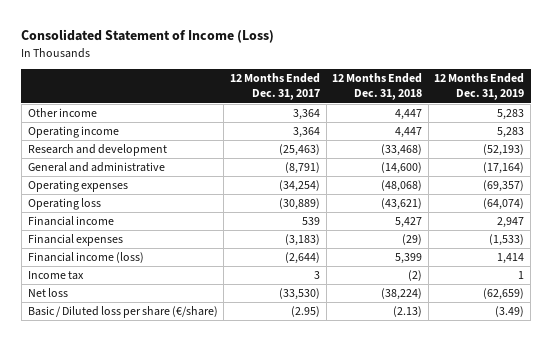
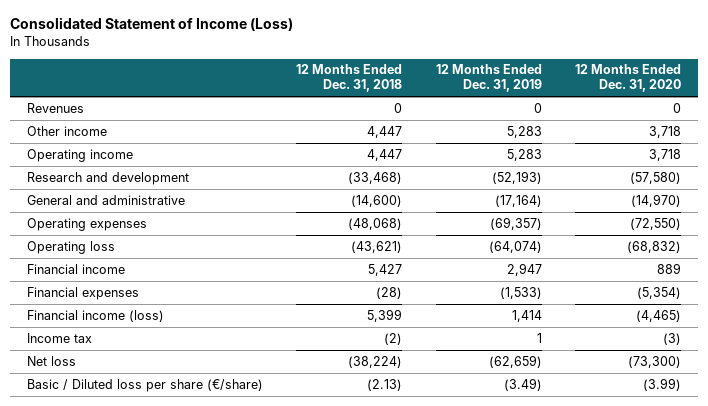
- | 12 Months Ended Dec. 31, 2017 | 12 Months Ended Dec. 31, 2018 | 12 Months Ended Dec. 31, 2019
+ | 12 Months Ended Dec. 31, 2018 | 12 Months Ended Dec. 31, 2019 | 12 Months Ended Dec. 31, 2020
+ Revenues | 0 | 0 | 0
- Financial expenses | (3,183) | (29) | (1,533)
+ Financial expenses | (28) | (1,533) | (5,354)

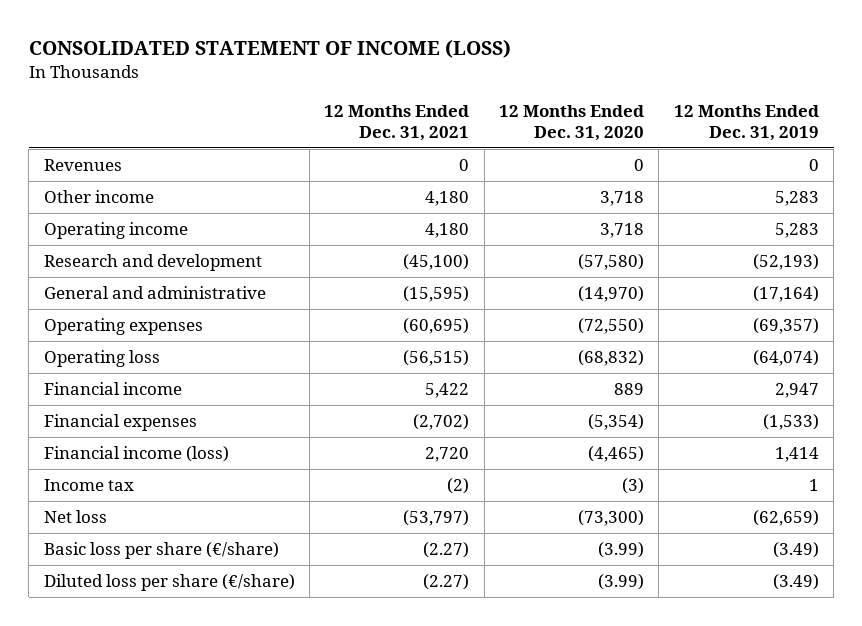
- Consolidated Statement of Income (Loss)
+ CONSOLIDATED STATEMENT OF INCOME (LOSS)
- | 12 Months Ended Dec. 31, 2018 | 12 Months Ended Dec. 31, 2019 | 12 Months Ended Dec. 31, 2020
+ | 12 Months Ended Dec. 31, 2021 | 12 Months Ended Dec. 31, 2020 | 12 Months Ended Dec. 31, 2019
- Basic / Diluted loss per share (€/share) | (2.13) | (3.49) | (3.99)
+ Basic loss per share (€/share) | (2.27) | (3.99) | (3.49)
+ Diluted loss per share (€/share) | (2.27) | (3.99) | (3.49)

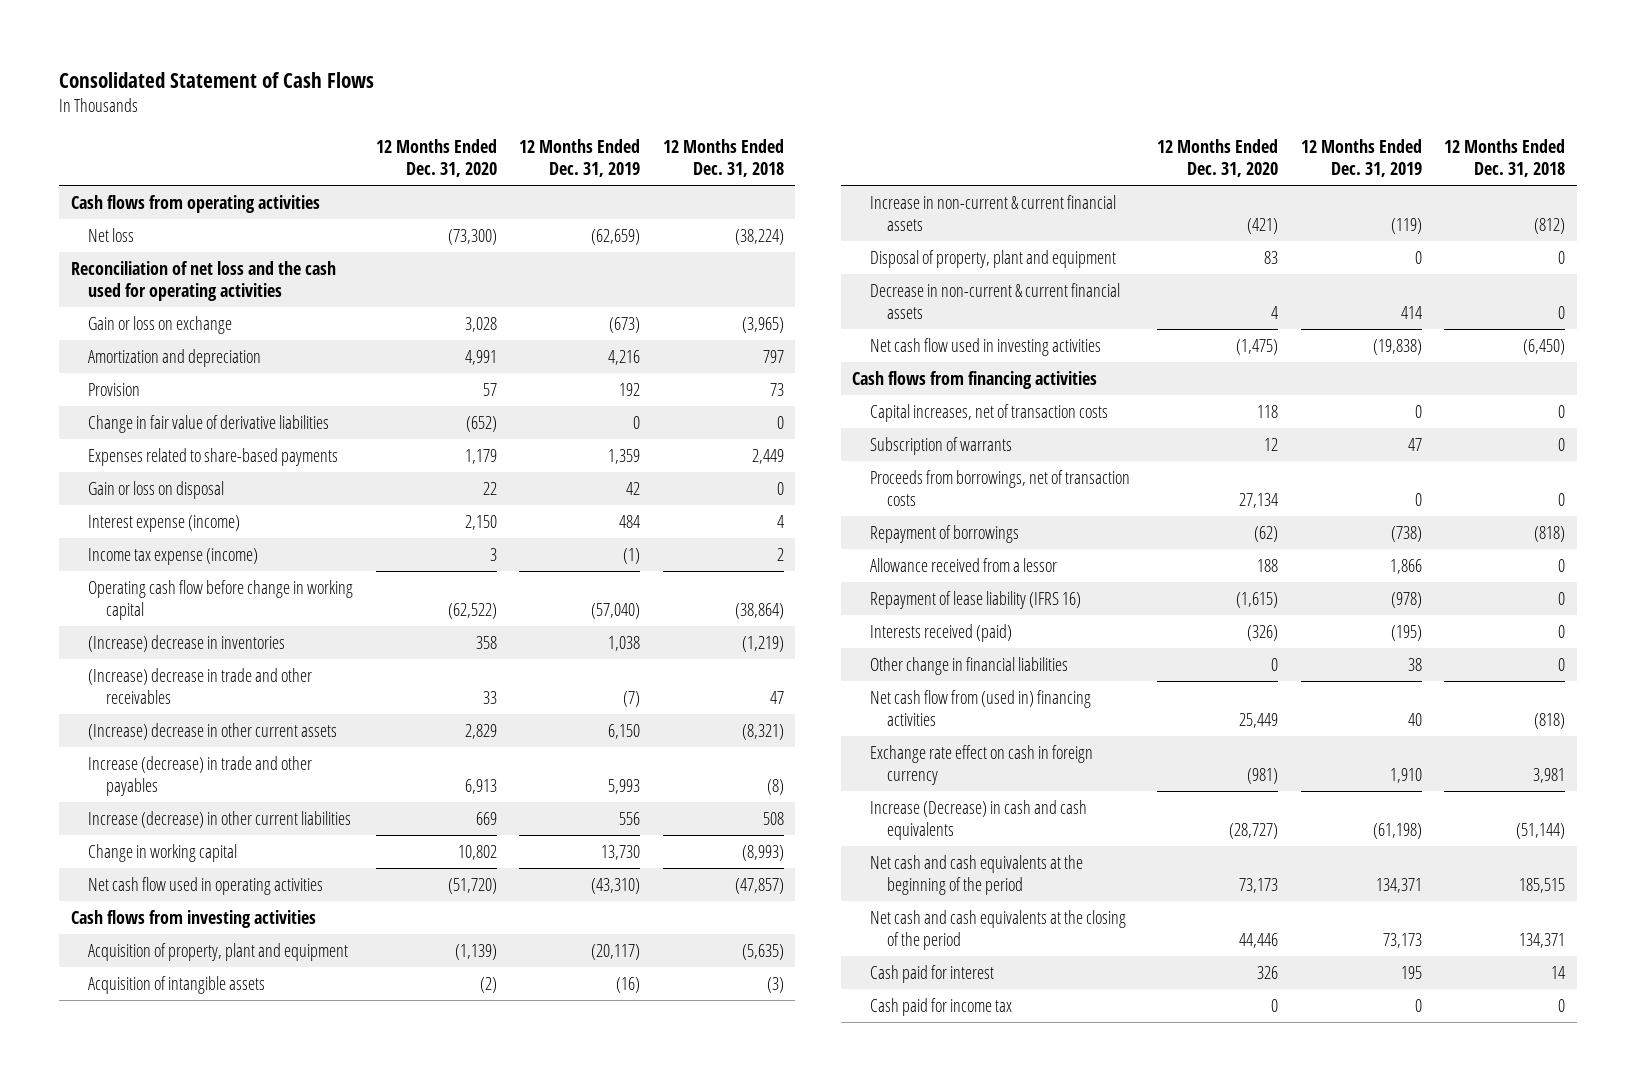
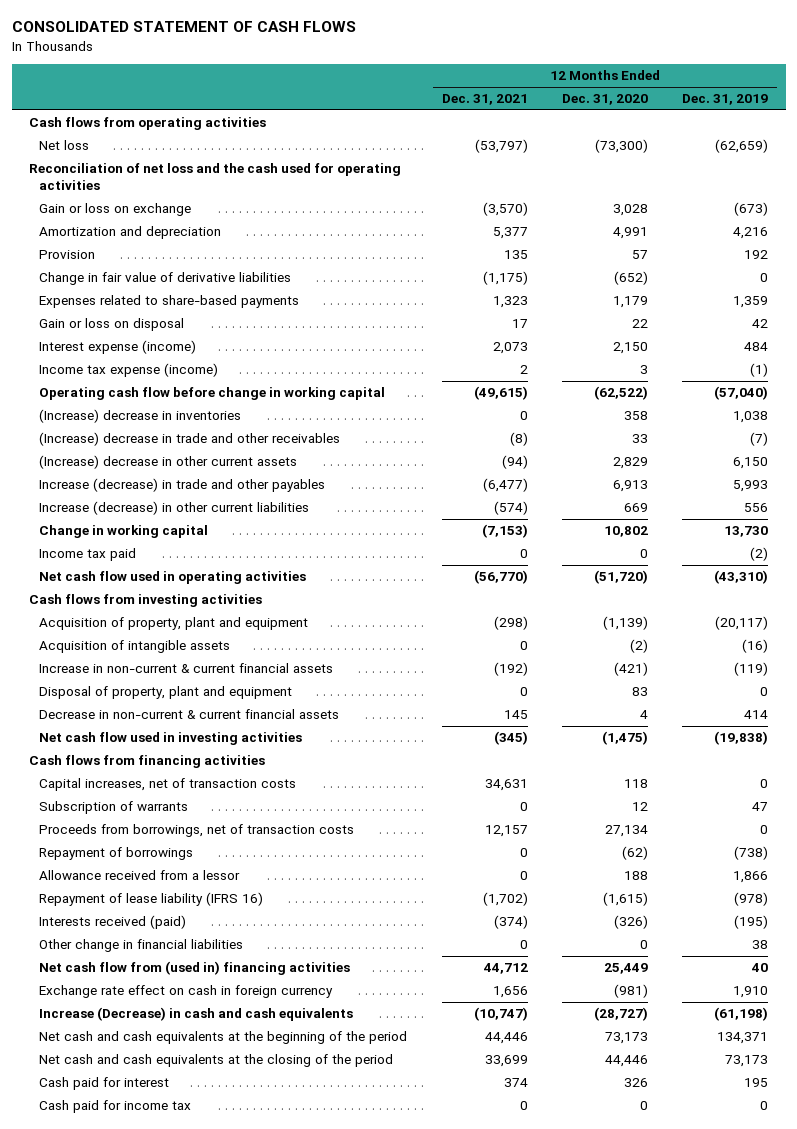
- Consolidated Statement of Cash Flows
+ CONSOLIDATED STATEMENT OF CASH FLOWS
- | 12 Months Ended Dec. 31, 2020 | 12 Months Ended Dec. 31, 2019 | 12 Months Ended Dec. 31, 2018
+ | 12 Months Ended Dec. 31, 2021 | 12 Months Ended Dec. 31, 2020 | 12 Months Ended Dec. 31, 2019
+ Income tax paid | 0 | 0 | (2)

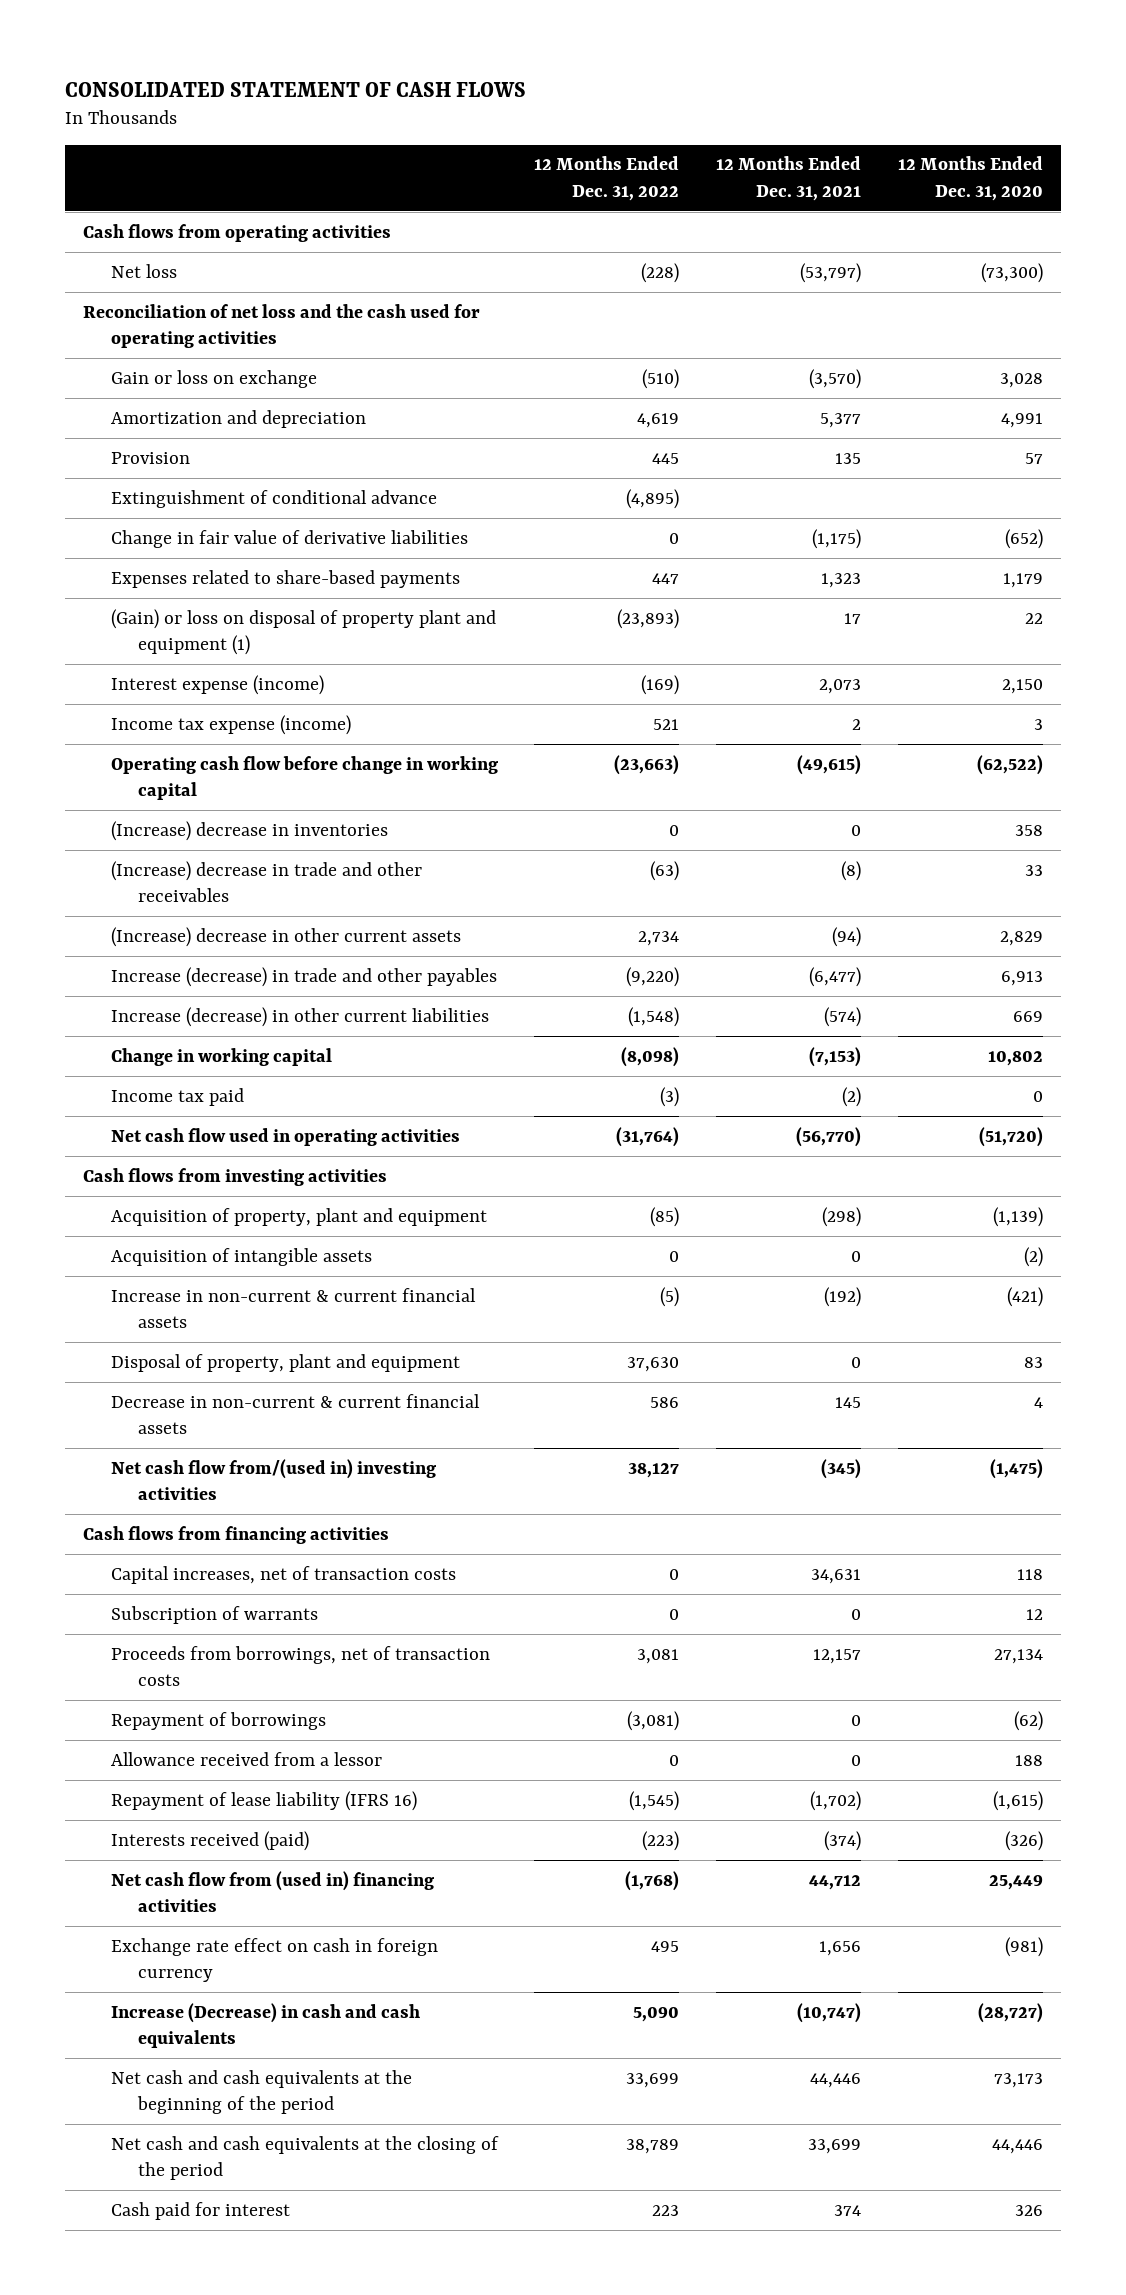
- | 12 Months Ended Dec. 31, 2021 | 12 Months Ended Dec. 31, 2020 | 12 Months Ended Dec. 31, 2019
+ | 12 Months Ended Dec. 31, 2022 | 12 Months Ended Dec. 31, 2021 | 12 Months Ended Dec. 31, 2020
+ Extinguishment of conditional advance | (4,895) | |
- Gain or loss on disposal | 17 | 22 | 42
+ (Gain) or loss on disposal of property plant and equipment (1) | (23,893) | 17 | 22
- Income tax paid | 0 | 0 | (2)
+ Income tax paid | (3) | (2) | 0
- Net cash flow used in investing activities | (345) | (1,475) | (19,838)
+ Net cash flow from/(used in) investing activities | 38,127 | (345) | (1,475)
- Other change in financial liabilities | 0 | 0 | 38
- Cash paid for income tax | 0 | 0 | 0

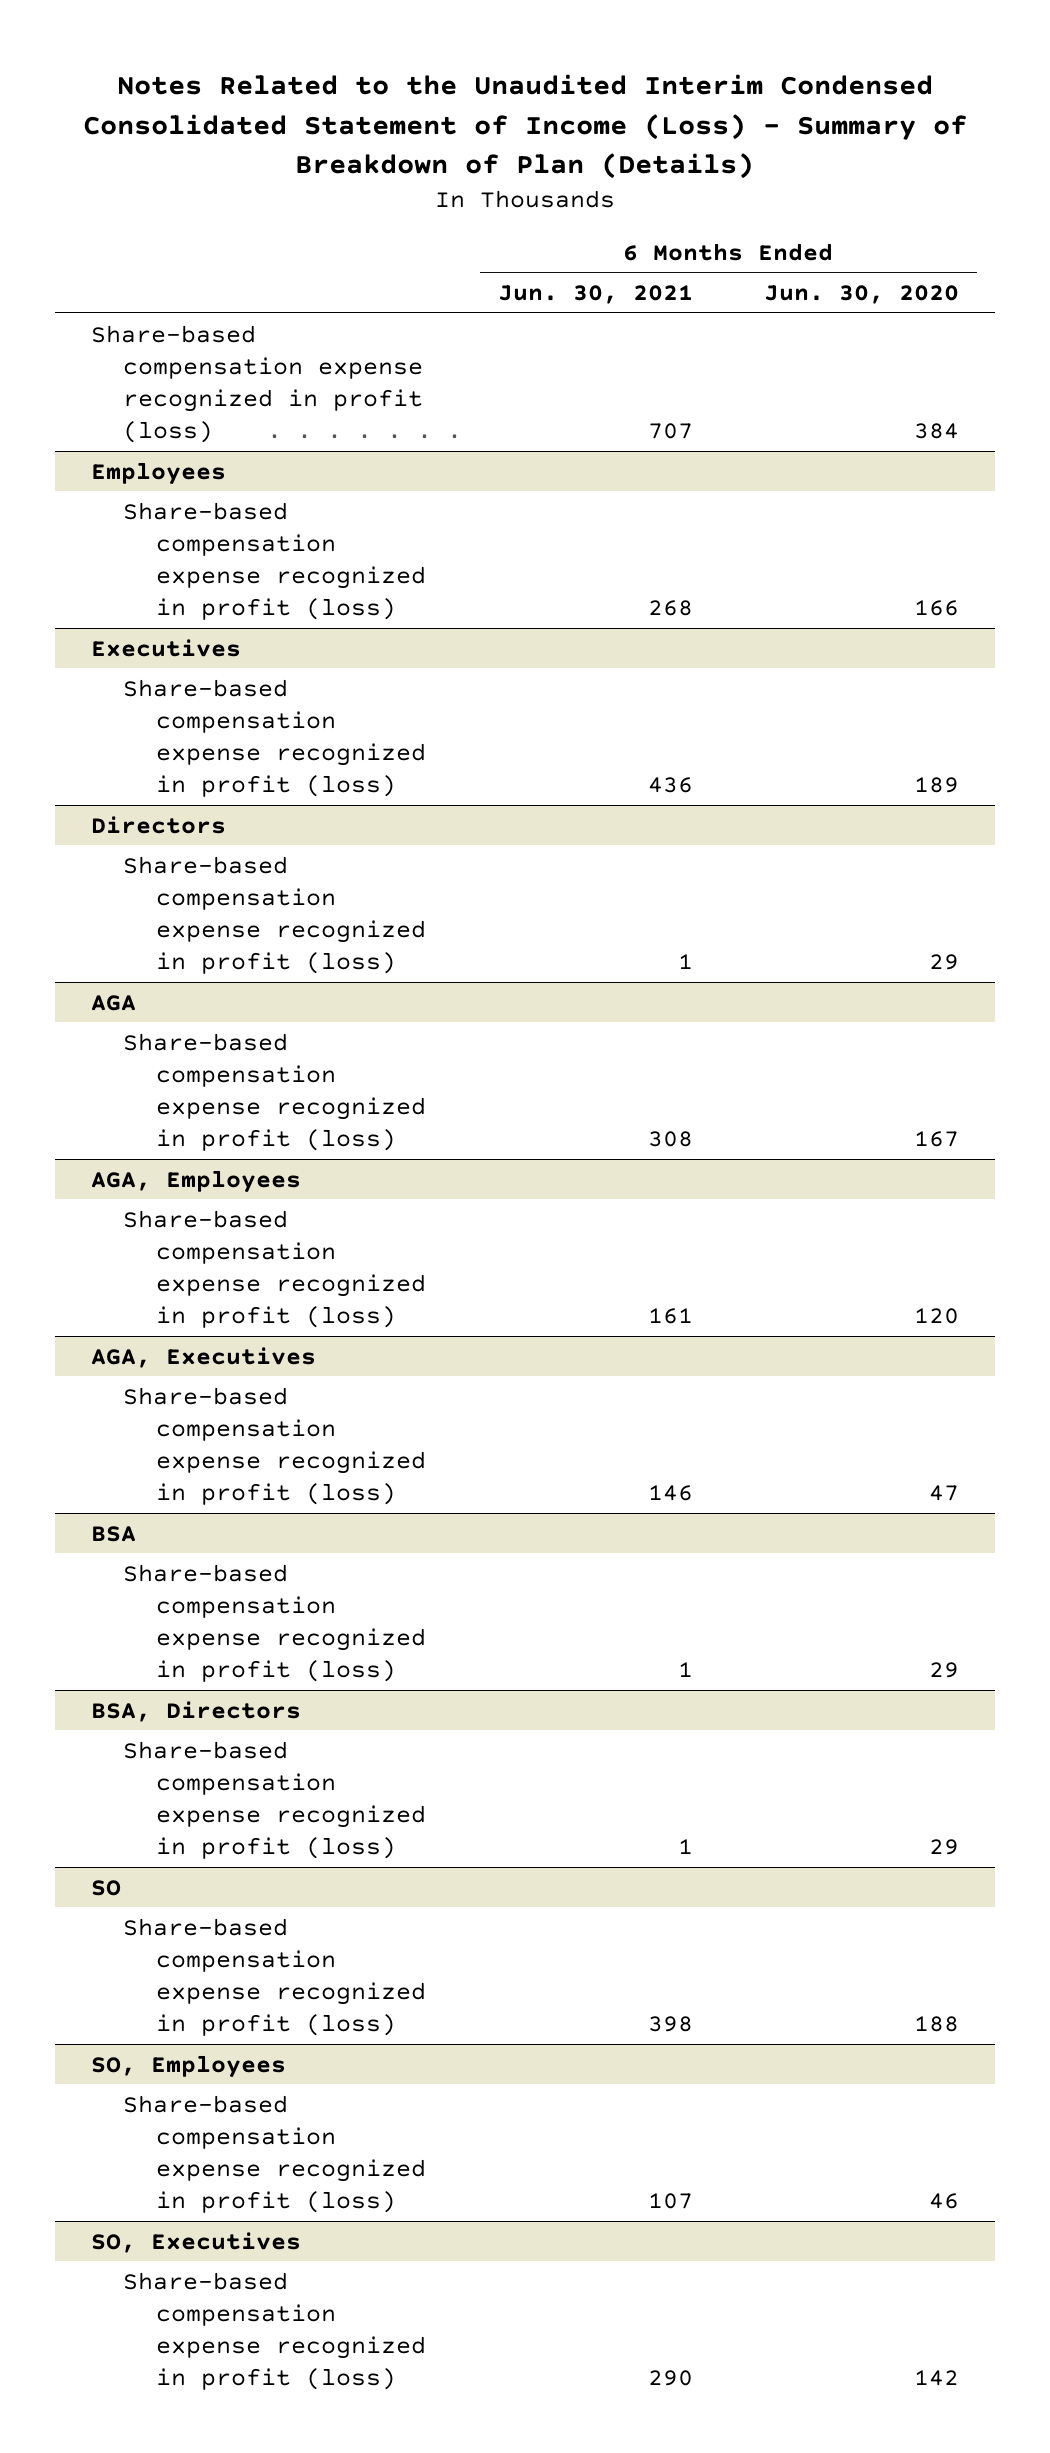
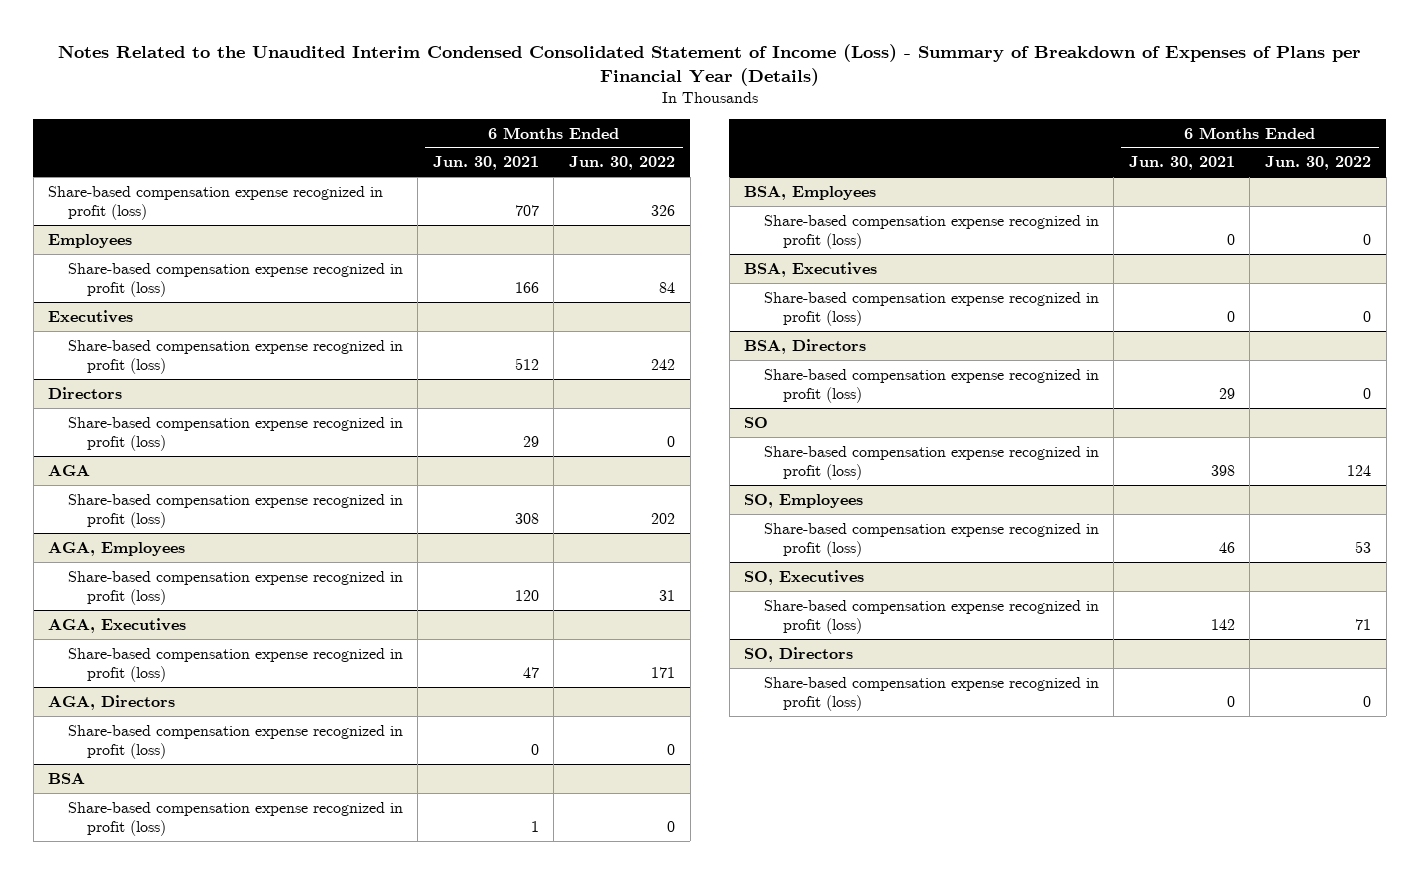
- Notes Related to the Unaudited Interim Condensed Consolidated Statement of Income (Loss) - Summary of Breakdown of Plan (Details)
+ Notes Related to the Unaudited Interim Condensed Consolidated Statement of Income (Loss) - Summary of Breakdown of Expenses of Plans per Financial Year (Details)
- | 6 Months Ended Jun. 30, 2021 | 6 Months Ended Jun. 30, 2020
+ | 6 Months Ended Jun. 30, 2021 | 6 Months Ended Jun. 30, 2022
@ Employees
- Share-based compensation expense recognized in profit (loss) | 268 | 166
+ Share-based compensation expense recognized in profit (loss) | 166 | 84
@ Executives
- Share-based compensation expense recognized in profit (loss) | 436 | 189
+ Share-based compensation expense recognized in profit (loss) | 512 | 242
@ Directors
- Share-based compensation expense recognized in profit (loss) | 1 | 29
+ Share-based compensation expense recognized in profit (loss) | 29 | 0
@ AGA, Employees
- Share-based compensation expense recognized in profit (loss) | 161 | 120
+ Share-based compensation expense recognized in profit (loss) | 120 | 31
@ AGA, Executives
- Share-based compensation expense recognized in profit (loss) | 146 | 47
+ Share-based compensation expense recognized in profit (loss) | 47 | 171
+ AGA, Directors
+ Share-based compensation expense recognized in profit (loss) | 0 | 0
+ BSA, Employees
+ Share-based compensation expense recognized in profit (loss) | 0 | 0
+ BSA, Executives
+ Share-based compensation expense recognized in profit (loss) | 0 | 0
@ BSA, Directors
- Share-based compensation expense recognized in profit (loss) | 1 | 29
+ Share-based compensation expense recognized in profit (loss) | 29 | 0
@ SO, Employees
- Share-based compensation expense recognized in profit (loss) | 107 | 46
+ Share-based compensation expense recognized in profit (loss) | 46 | 53
@ SO, Executives
- Share-based compensation expense recognized in profit (loss) | 290 | 142
+ Share-based compensation expense recognized in profit (loss) | 142 | 71
+ SO, Directors
+ Share-based compensation expense recognized in profit (loss) | 0 | 0

